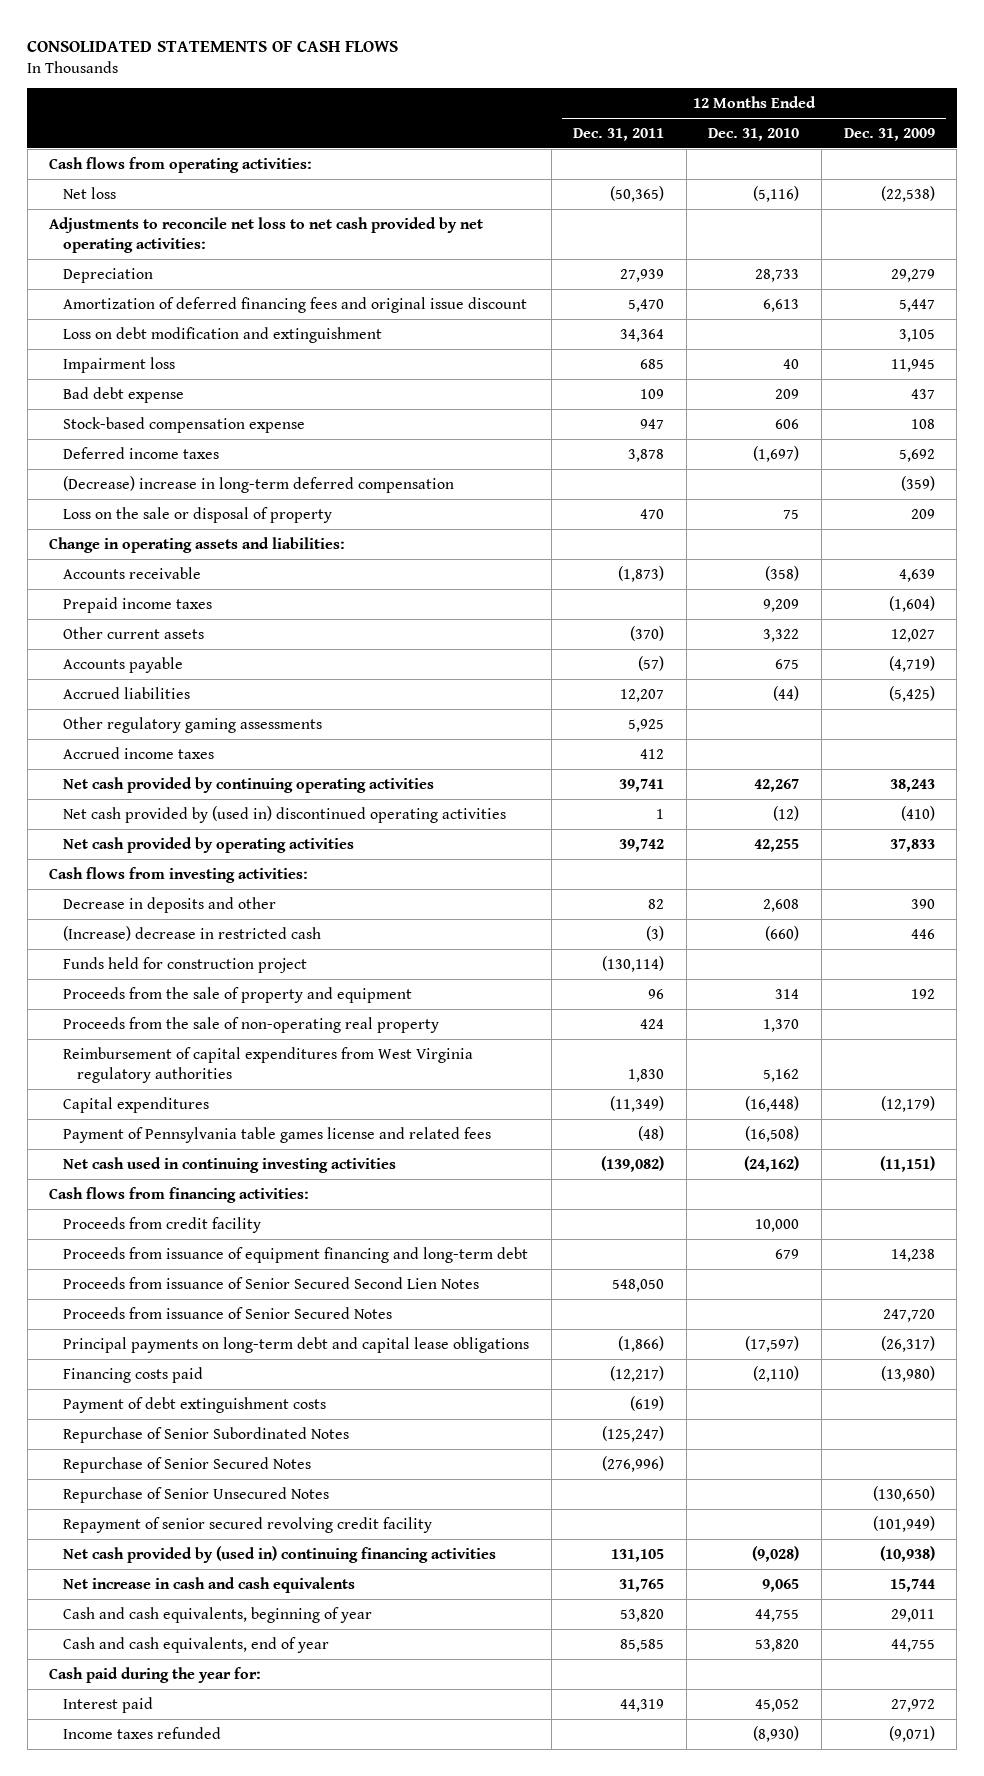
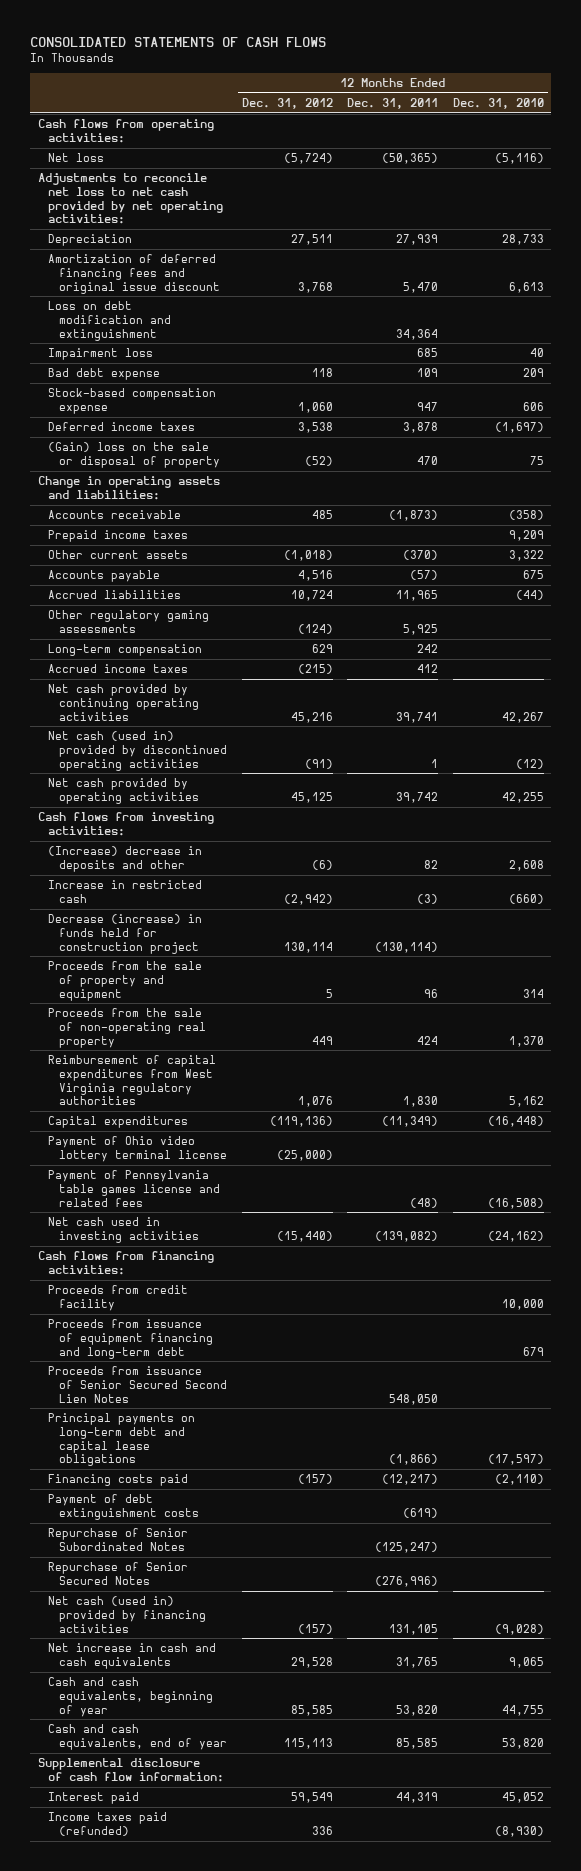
- | 12 Months Ended Dec. 31, 2011 | 12 Months Ended Dec. 31, 2010 | 12 Months Ended Dec. 31, 2009
+ | 12 Months Ended Dec. 31, 2012 | 12 Months Ended Dec. 31, 2011 | 12 Months Ended Dec. 31, 2010
- (Decrease) increase in long-term deferred compensation | | | (359)
- Loss on the sale or disposal of property | 470 | 75 | 209
+ (Gain) loss on the sale or disposal of property | (52) | 470 | 75
- Accrued liabilities | 12,207 | (44) | (5,425)
+ Accrued liabilities | 10,724 | 11,965 | (44)
+ Long-term compensation | 629 | 242 |
- Net cash provided by (used in) discontinued operating activities | 1 | (12) | (410)
+ Net cash (used in) provided by discontinued operating activities | (91) | 1 | (12)
- Decrease in deposits and other | 82 | 2,608 | 390
- (Increase) decrease in restricted cash | (3) | (660) | 446
- Funds held for construction project | (130,114) | |
+ (Increase) decrease in deposits and other | (6) | 82 | 2,608
+ Increase in restricted cash | (2,942) | (3) | (660)
+ Decrease (increase) in funds held for construction project | 130,114 | (130,114) |
+ Payment of Ohio video lottery terminal license | (25,000) | |
- Net cash used in continuing investing activities | (139,082) | (24,162) | (11,151)
+ Net cash used in investing activities | (15,440) | (139,082) | (24,162)
- Proceeds from issuance of Senior Secured Notes | | | 247,720
- Repurchase of Senior Unsecured Notes | | | (130,650)
- Repayment of senior secured revolving credit facility | | | (101,949)
- Net cash provided by (used in) continuing financing activities | 131,105 | (9,028) | (10,938)
+ Net cash (used in) provided by financing activities | (157) | 131,105 | (9,028)
- Cash paid during the year for:
+ Supplemental disclosure of cash flow information:
- Income taxes refunded | | (8,930) | (9,071)
+ Income taxes paid (refunded) | 336 | | (8,930)

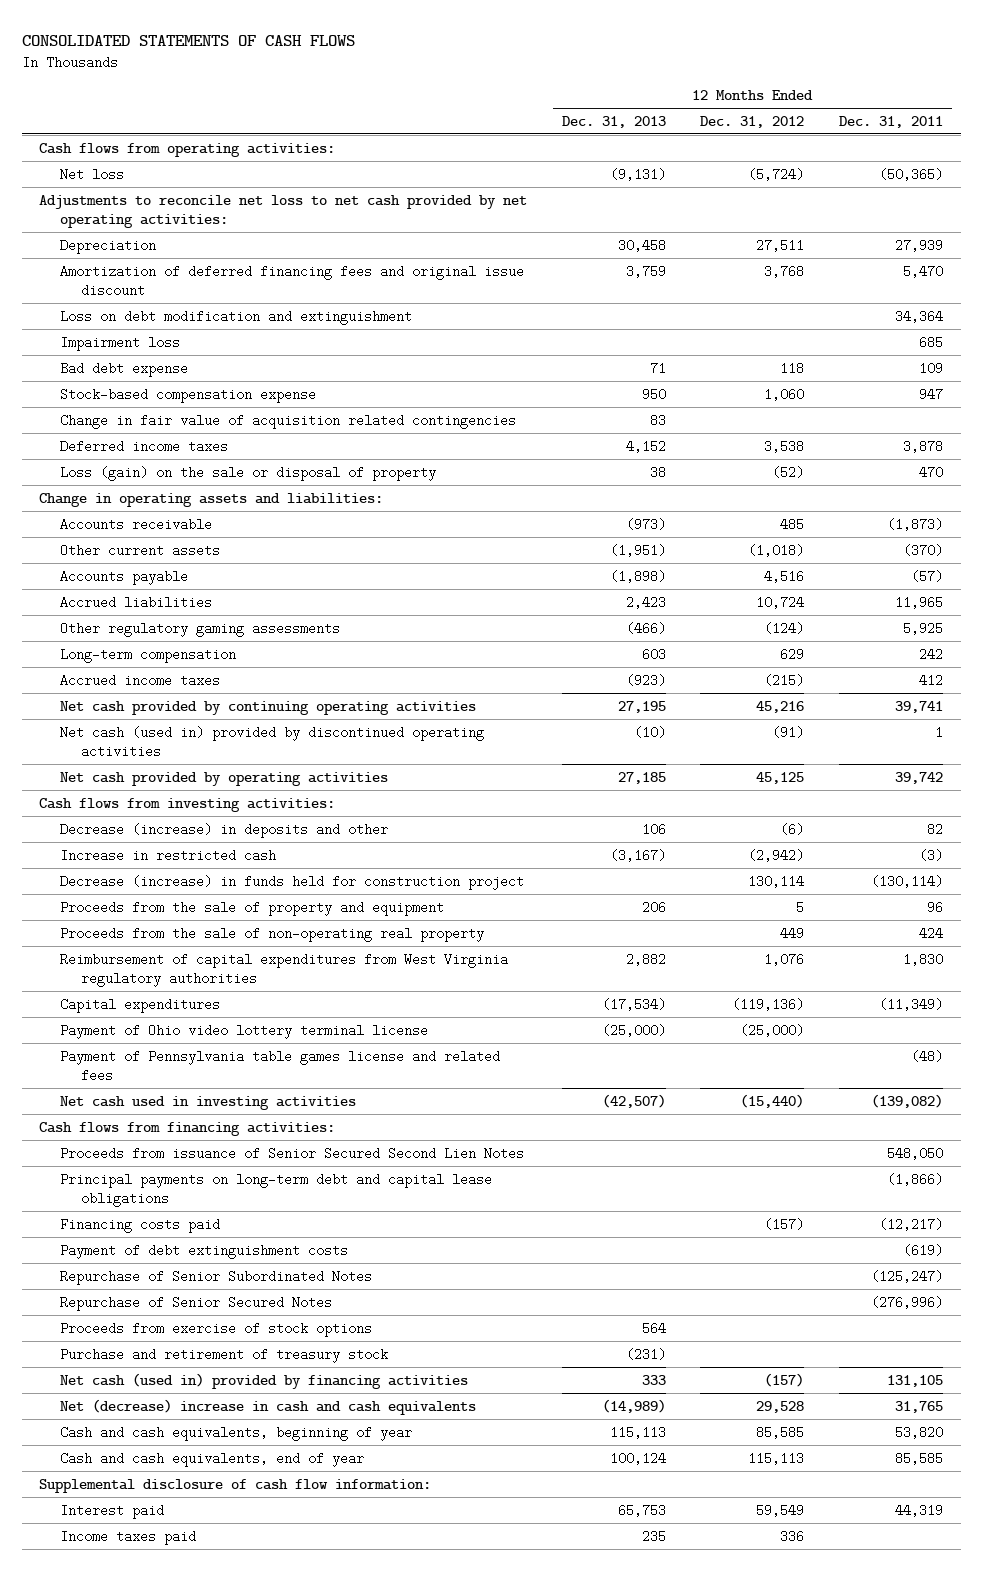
- | 12 Months Ended Dec. 31, 2012 | 12 Months Ended Dec. 31, 2011 | 12 Months Ended Dec. 31, 2010
+ | 12 Months Ended Dec. 31, 2013 | 12 Months Ended Dec. 31, 2012 | 12 Months Ended Dec. 31, 2011
+ Change in fair value of acquisition related contingencies | 83 | |
- (Gain) loss on the sale or disposal of property | (52) | 470 | 75
+ Loss (gain) on the sale or disposal of property | 38 | (52) | 470
- Prepaid income taxes | | | 9,209
- (Increase) decrease in deposits and other | (6) | 82 | 2,608
+ Decrease (increase) in deposits and other | 106 | (6) | 82
- Proceeds from credit facility | | | 10,000
- Proceeds from issuance of equipment financing and long-term debt | | | 679
+ Proceeds from exercise of stock options | 564 | |
+ Purchase and retirement of treasury stock | (231) | |
- Net increase in cash and cash equivalents | 29,528 | 31,765 | 9,065
+ Net (decrease) increase in cash and cash equivalents | (14,989) | 29,528 | 31,765
- Income taxes paid (refunded) | 336 | | (8,930)
+ Income taxes paid | 235 | 336 |

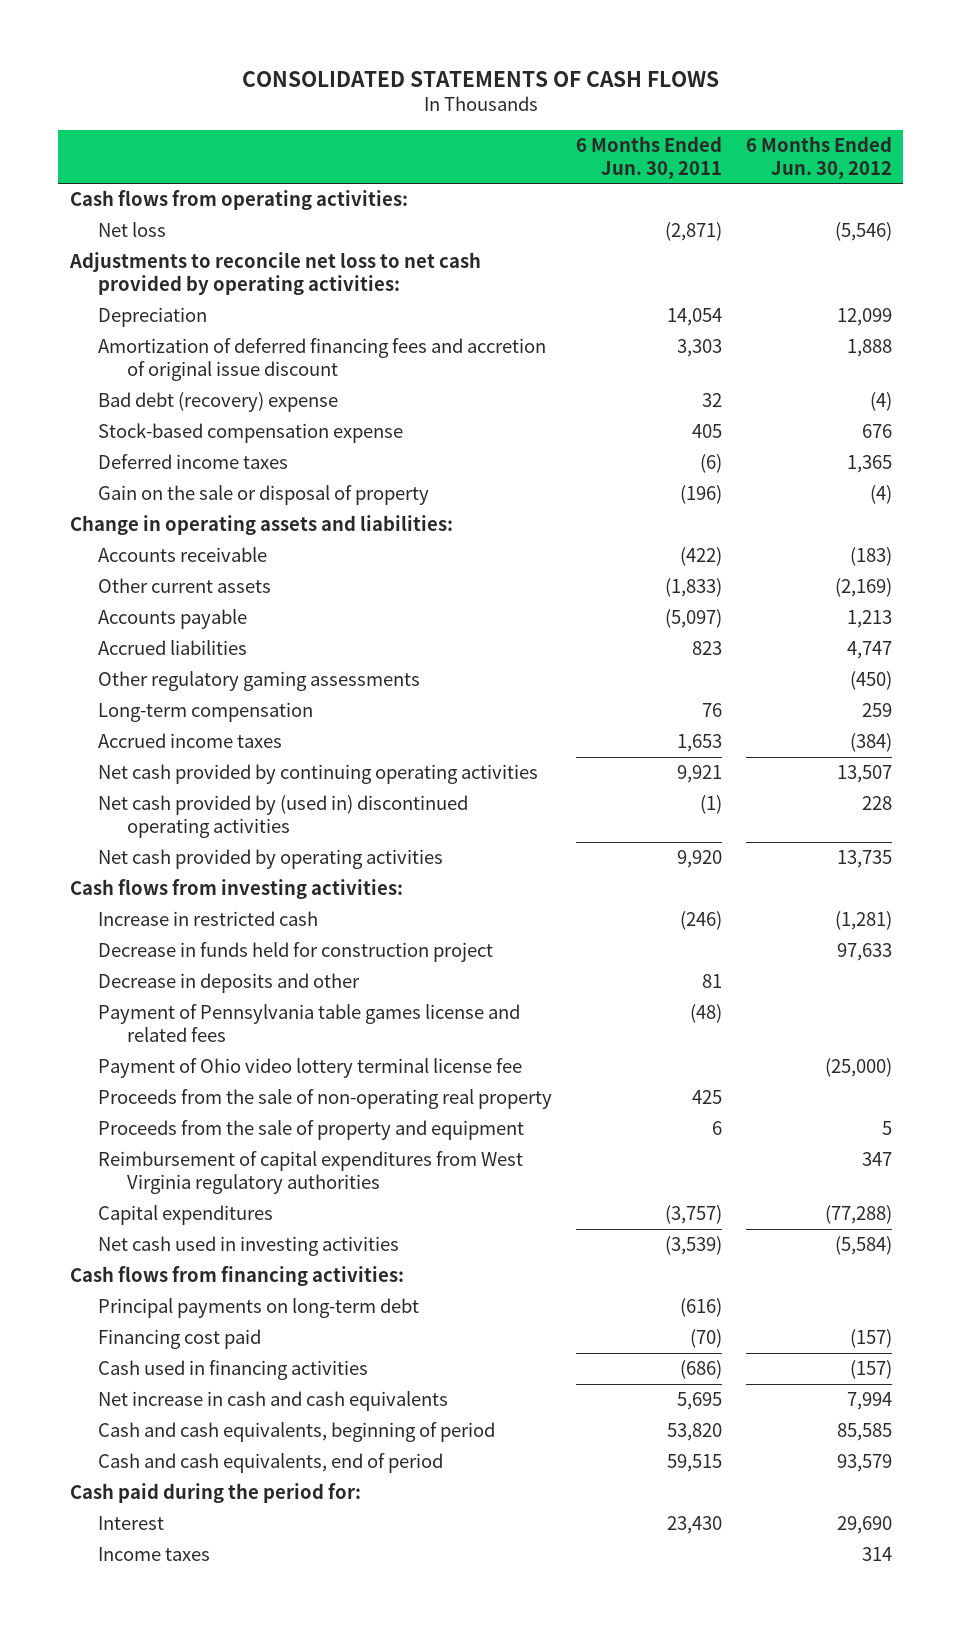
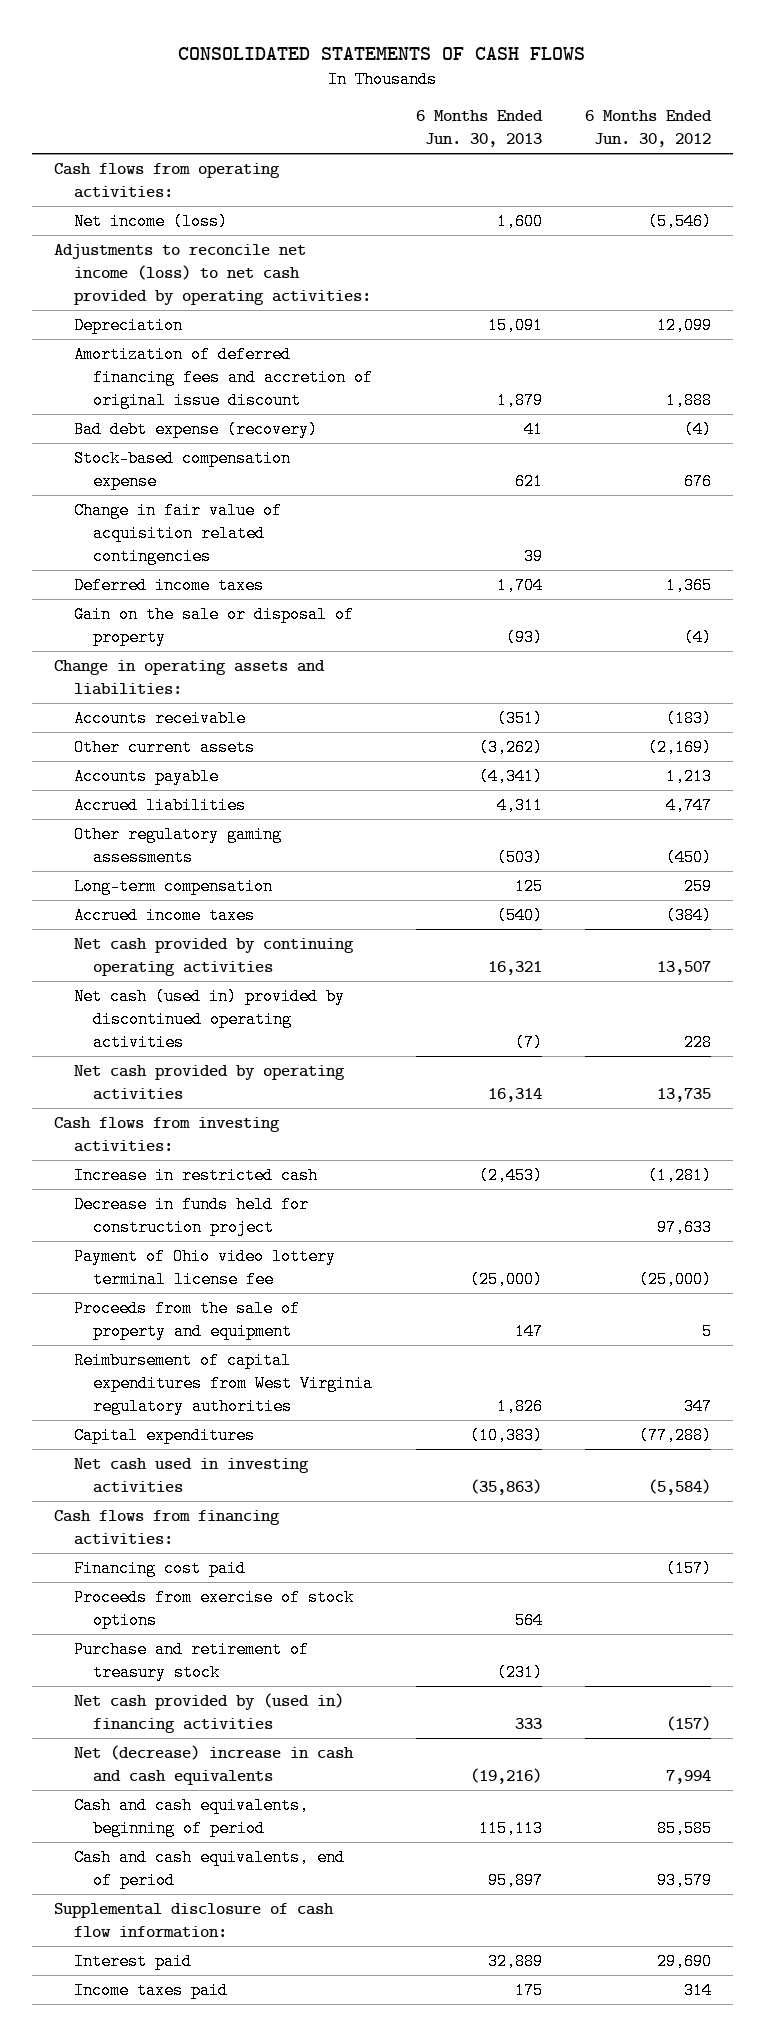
- | 6 Months Ended Jun. 30, 2011 | 6 Months Ended Jun. 30, 2012
+ | 6 Months Ended Jun. 30, 2013 | 6 Months Ended Jun. 30, 2012
- Net loss | (2,871) | (5,546)
- Adjustments to reconcile net loss to net cash provided by operating activities:
+ Net income (loss) | 1,600 | (5,546)
+ Adjustments to reconcile net income (loss) to net cash provided by operating activities:
- Bad debt (recovery) expense | 32 | (4)
+ Bad debt expense (recovery) | 41 | (4)
+ Change in fair value of acquisition related contingencies | 39 |
- Net cash provided by (used in) discontinued operating activities | (1) | 228
+ Net cash (used in) provided by discontinued operating activities | (7) | 228
- Decrease in deposits and other | 81 |
- Payment of Pennsylvania table games license and related fees | (48) |
- Proceeds from the sale of non-operating real property | 425 |
- Principal payments on long-term debt | (616) |
- Cash used in financing activities | (686) | (157)
- Net increase in cash and cash equivalents | 5,695 | 7,994
+ Proceeds from exercise of stock options | 564 |
+ Purchase and retirement of treasury stock | (231) |
+ Net cash provided by (used in) financing activities | 333 | (157)
+ Net (decrease) increase in cash and cash equivalents | (19,216) | 7,994
- Cash paid during the period for:
- Interest | 23,430 | 29,690
- Income taxes | | 314
+ Supplemental disclosure of cash flow information:
+ Interest paid | 32,889 | 29,690
+ Income taxes paid | 175 | 314

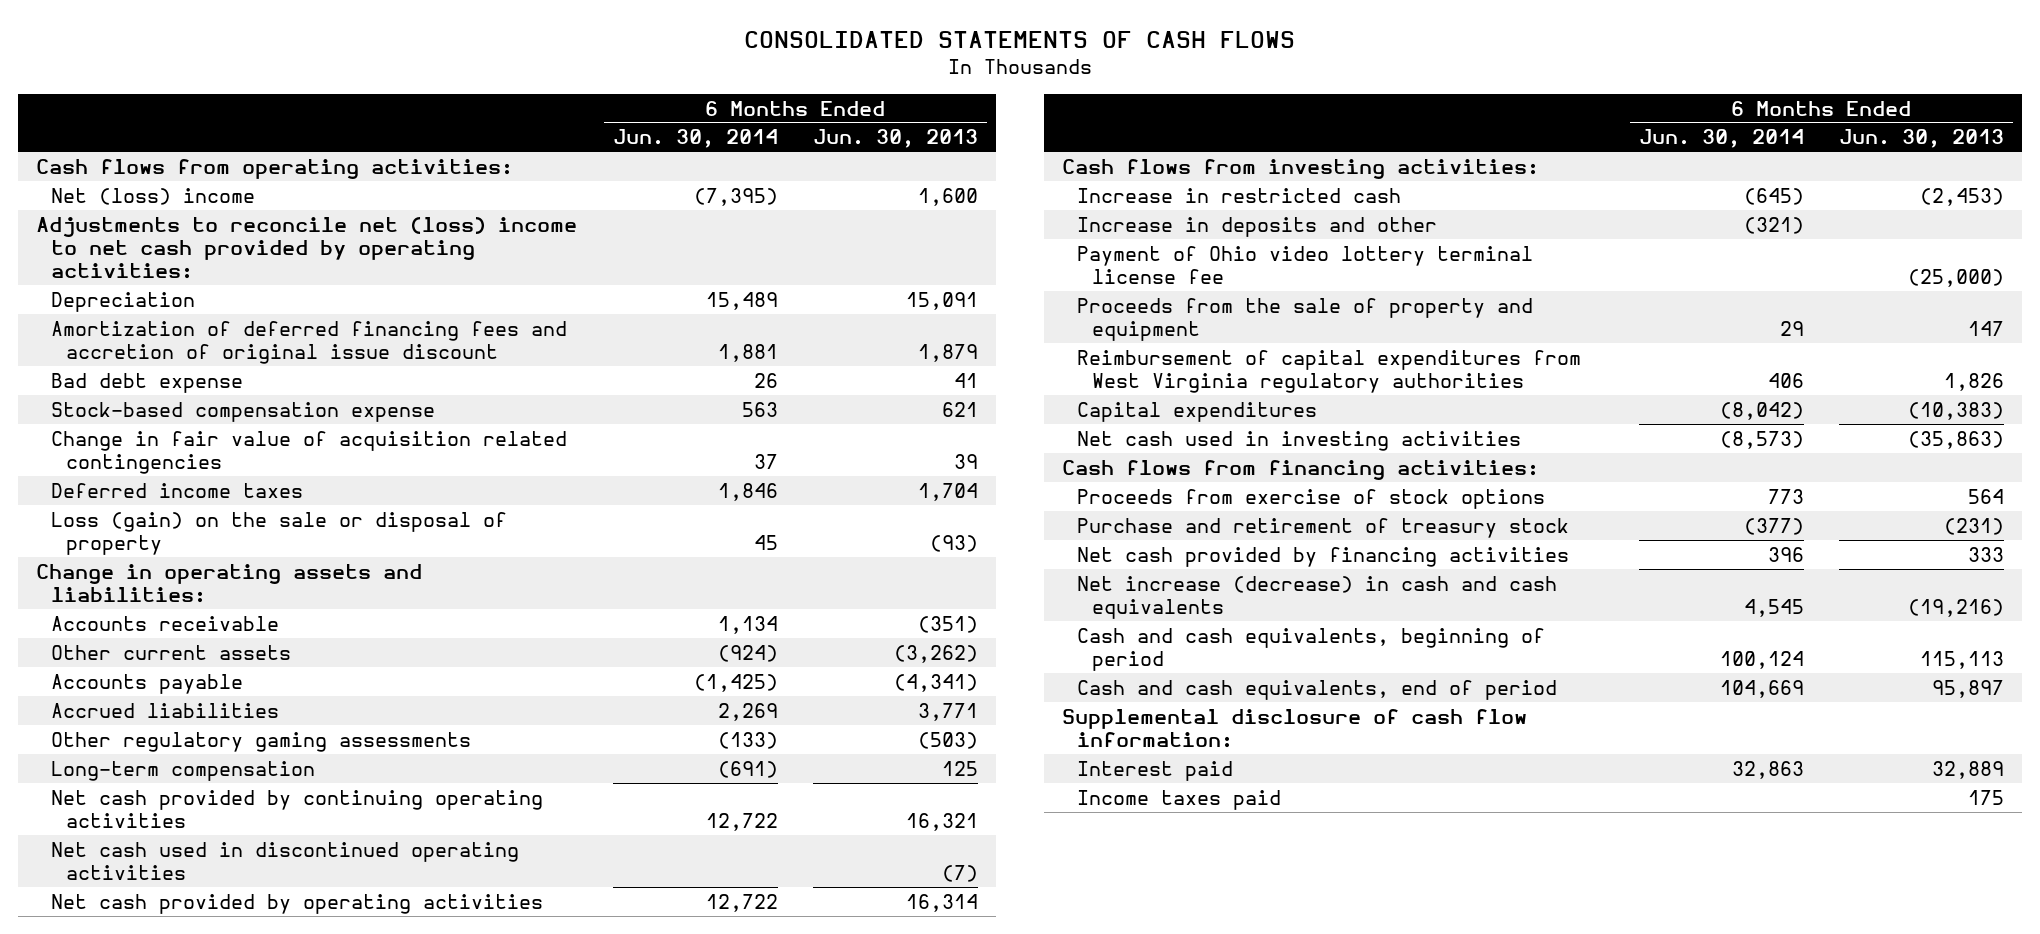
- | 6 Months Ended Jun. 30, 2013 | 6 Months Ended Jun. 30, 2012
+ | 6 Months Ended Jun. 30, 2014 | 6 Months Ended Jun. 30, 2013
- Net income (loss) | 1,600 | (5,546)
- Adjustments to reconcile net income (loss) to net cash provided by operating activities:
+ Net (loss) income | (7,395) | 1,600
+ Adjustments to reconcile net (loss) income to net cash provided by operating activities:
- Bad debt expense (recovery) | 41 | (4)
+ Bad debt expense | 26 | 41
- Gain on the sale or disposal of property | (93) | (4)
+ Loss (gain) on the sale or disposal of property | 45 | (93)
- Accrued liabilities | 4,311 | 4,747
+ Accrued liabilities | 2,269 | 3,771
- Accrued income taxes | (540) | (384)
- Net cash (used in) provided by discontinued operating activities | (7) | 228
+ Net cash used in discontinued operating activities | | (7)
- Decrease in funds held for construction project | | 97,633
+ Increase in deposits and other | (321) |
- Financing cost paid | | (157)
- Net cash provided by (used in) financing activities | 333 | (157)
- Net (decrease) increase in cash and cash equivalents | (19,216) | 7,994
+ Net cash provided by financing activities | 396 | 333
+ Net increase (decrease) in cash and cash equivalents | 4,545 | (19,216)

